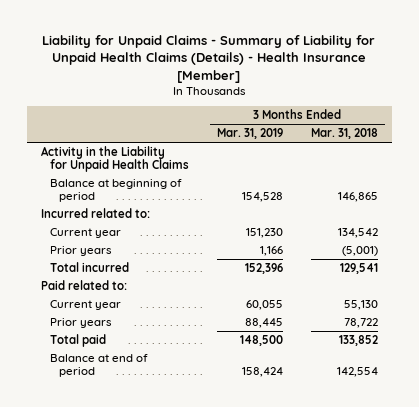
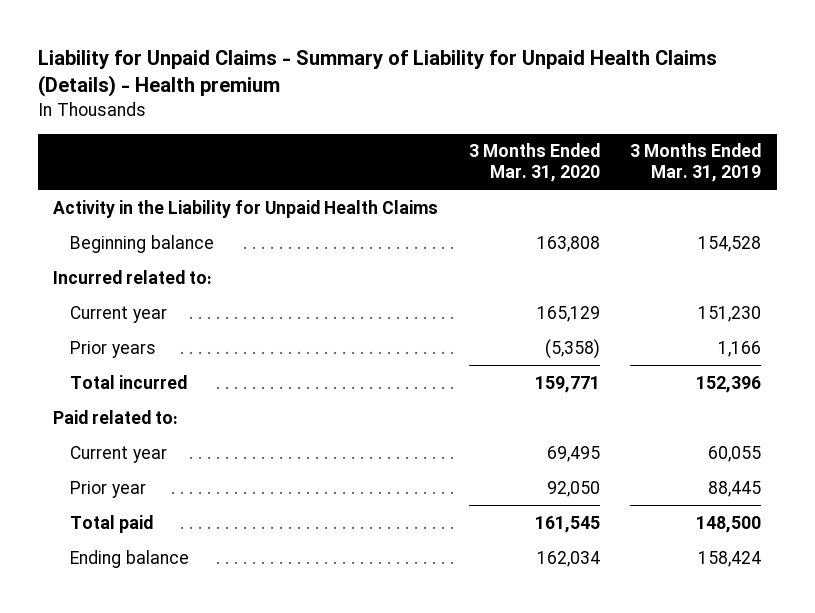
- Liability for Unpaid Claims - Summary of Liability for Unpaid Health Claims (Details) - Health Insurance [Member]
+ Liability for Unpaid Claims - Summary of Liability for Unpaid Health Claims (Details) - Health premium
- | 3 Months Ended Mar. 31, 2019 | 3 Months Ended Mar. 31, 2018
+ | 3 Months Ended Mar. 31, 2020 | 3 Months Ended Mar. 31, 2019
- Balance at beginning of period | 154,528 | 146,865
+ Beginning balance | 163,808 | 154,528
- Prior years | 88,445 | 78,722
+ Prior year | 92,050 | 88,445
- Balance at end of period | 158,424 | 142,554
+ Ending balance | 162,034 | 158,424

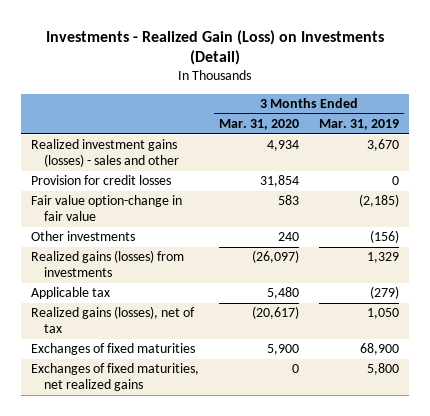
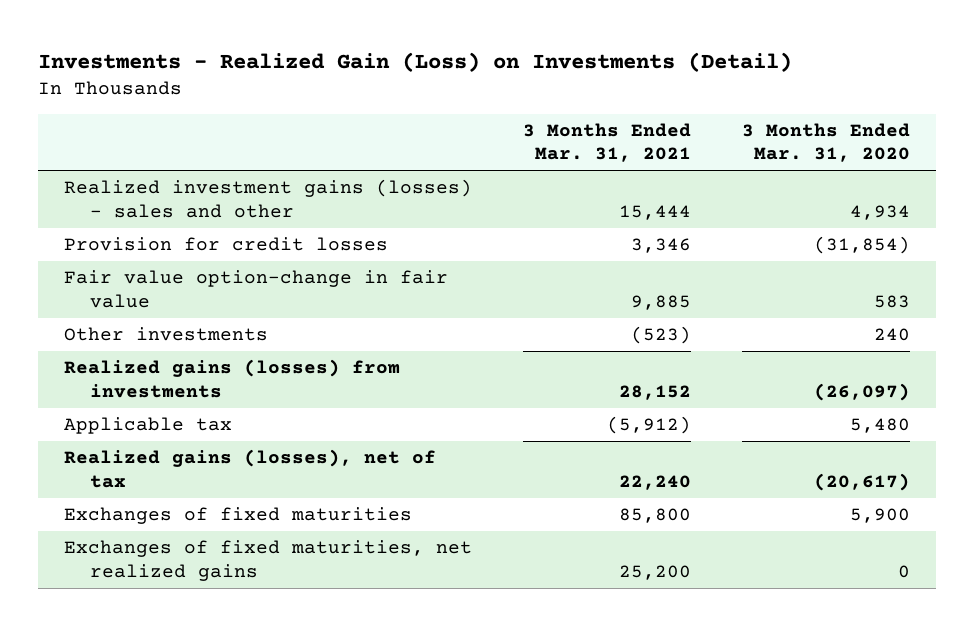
- | 3 Months Ended Mar. 31, 2020 | 3 Months Ended Mar. 31, 2019
+ | 3 Months Ended Mar. 31, 2021 | 3 Months Ended Mar. 31, 2020
- Provision for credit losses | 31,854 | 0
+ Provision for credit losses | 3,346 | (31,854)

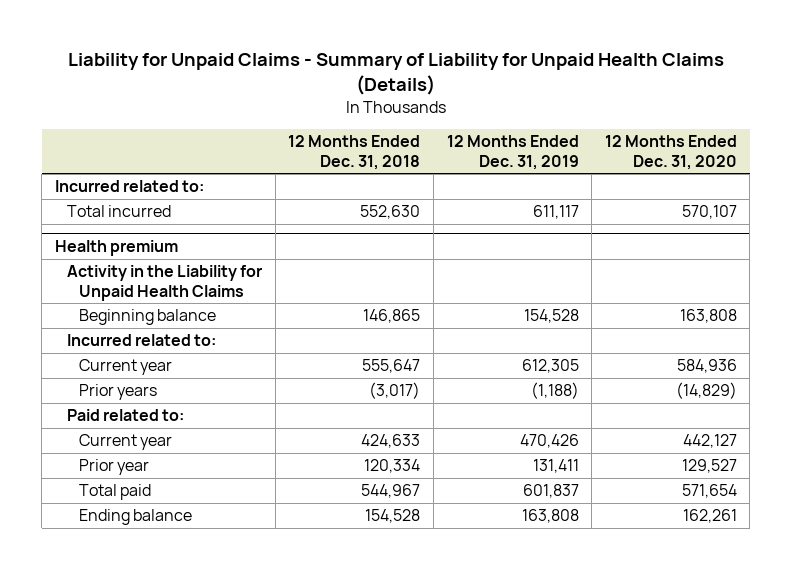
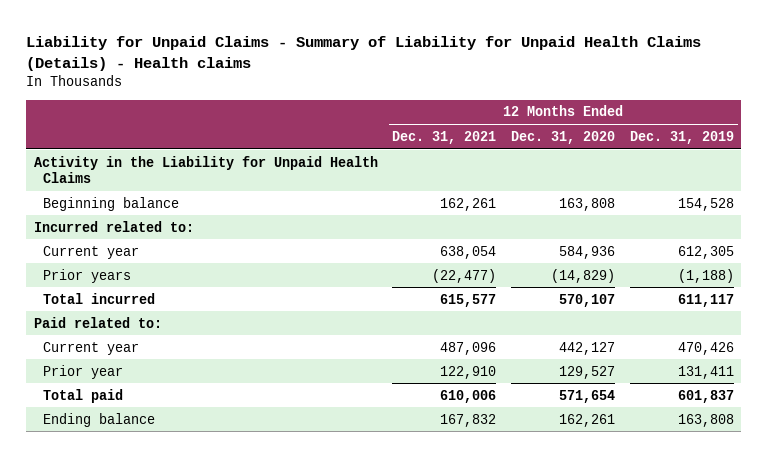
- Liability for Unpaid Claims - Summary of Liability for Unpaid Health Claims (Details)
+ Liability for Unpaid Claims - Summary of Liability for Unpaid Health Claims (Details) - Health claims
- | 12 Months Ended Dec. 31, 2018 | 12 Months Ended Dec. 31, 2019 | 12 Months Ended Dec. 31, 2020
+ | 12 Months Ended Dec. 31, 2021 | 12 Months Ended Dec. 31, 2020 | 12 Months Ended Dec. 31, 2019
- Incurred related to:
- Health premium
moved down: Total incurred | 615,577 | 570,107 | 611,117

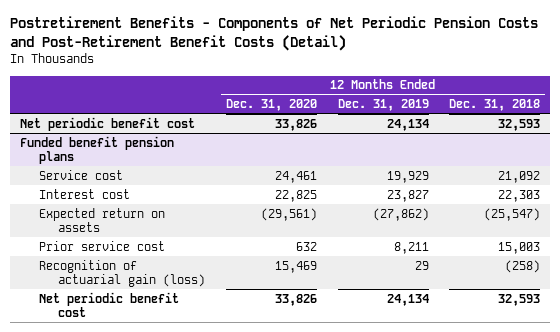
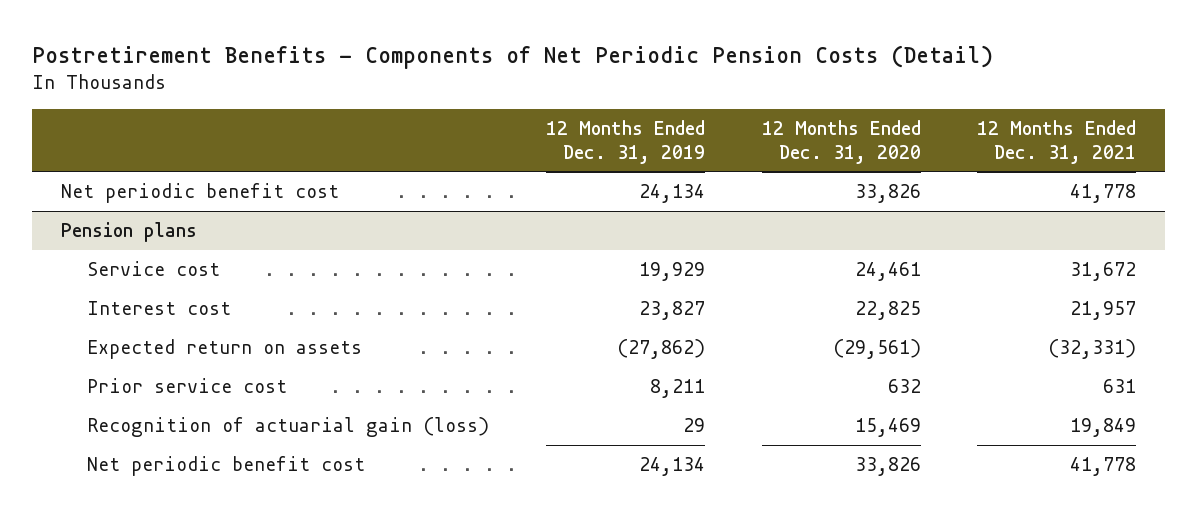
- Postretirement Benefits - Components of Net Periodic Pension Costs and Post-Retirement Benefit Costs (Detail)
+ Postretirement Benefits - Components of Net Periodic Pension Costs (Detail)
- | 12 Months Ended Dec. 31, 2020 | 12 Months Ended Dec. 31, 2019 | 12 Months Ended Dec. 31, 2018
+ | 12 Months Ended Dec. 31, 2019 | 12 Months Ended Dec. 31, 2020 | 12 Months Ended Dec. 31, 2021
- Funded benefit pension plans
+ Pension plans

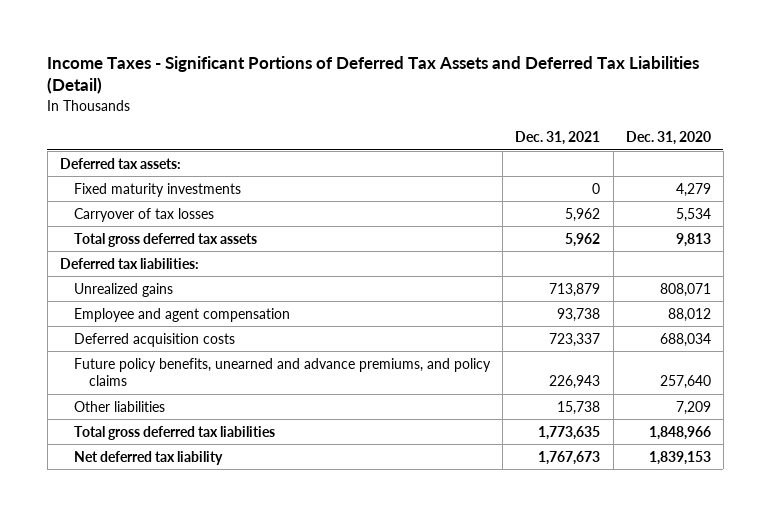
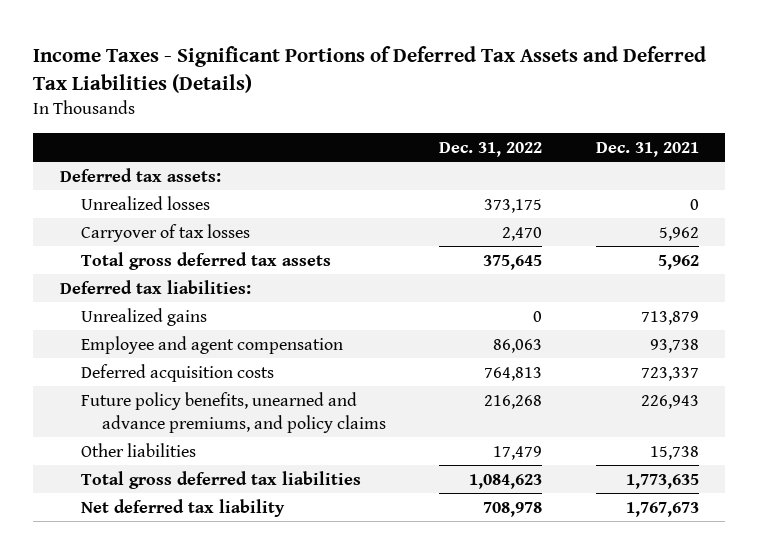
- Income Taxes - Significant Portions of Deferred Tax Assets and Deferred Tax Liabilities (Detail)
+ Income Taxes - Significant Portions of Deferred Tax Assets and Deferred Tax Liabilities (Details)
- | Dec. 31, 2021 | Dec. 31, 2020
+ | Dec. 31, 2022 | Dec. 31, 2021
- Fixed maturity investments | 0 | 4,279
+ Unrealized losses | 373,175 | 0

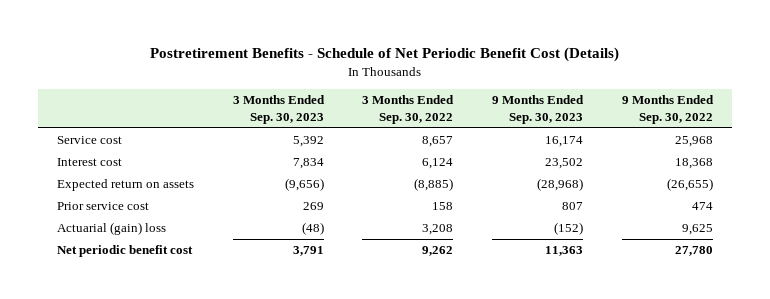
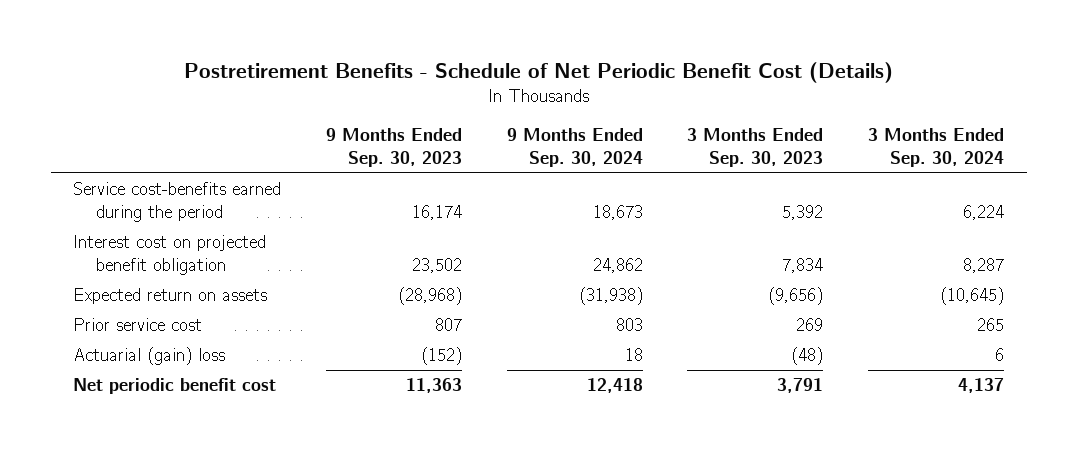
- | 3 Months Ended Sep. 30, 2023 | 3 Months Ended Sep. 30, 2022 | 9 Months Ended Sep. 30, 2023 | 9 Months Ended Sep. 30, 2022
+ | 9 Months Ended Sep. 30, 2023 | 9 Months Ended Sep. 30, 2024 | 3 Months Ended Sep. 30, 2023 | 3 Months Ended Sep. 30, 2024
- Service cost | 5,392 | 8,657 | 16,174 | 25,968
- Interest cost | 7,834 | 6,124 | 23,502 | 18,368
+ Service cost-benefits earned during the period | 16,174 | 18,673 | 5,392 | 6,224
+ Interest cost on projected benefit obligation | 23,502 | 24,862 | 7,834 | 8,287

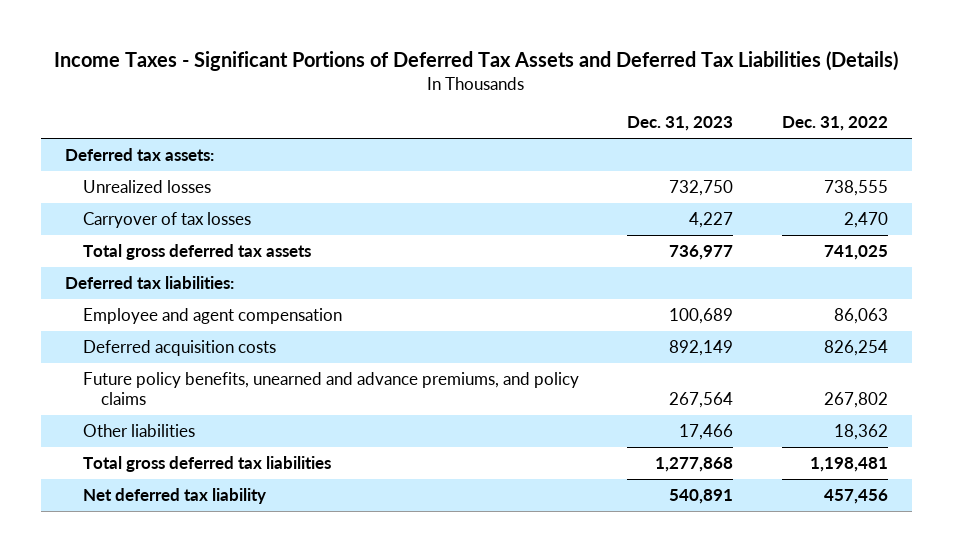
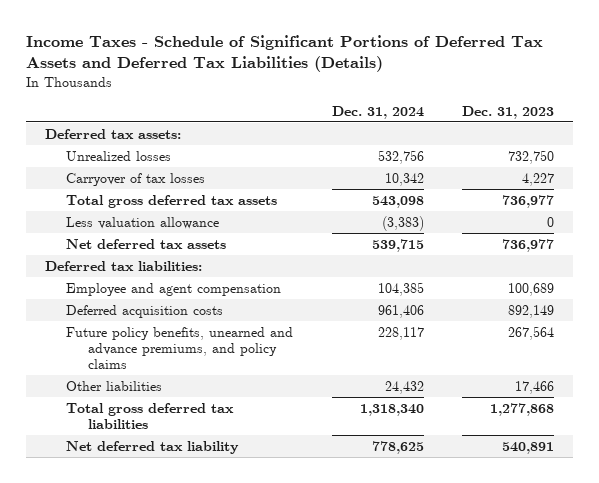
- Income Taxes - Significant Portions of Deferred Tax Assets and Deferred Tax Liabilities (Details)
+ Income Taxes - Schedule of Significant Portions of Deferred Tax Assets and Deferred Tax Liabilities (Details)
- | Dec. 31, 2023 | Dec. 31, 2022
+ | Dec. 31, 2024 | Dec. 31, 2023
+ Less valuation allowance | (3,383) | 0
+ Net deferred tax assets | 539,715 | 736,977

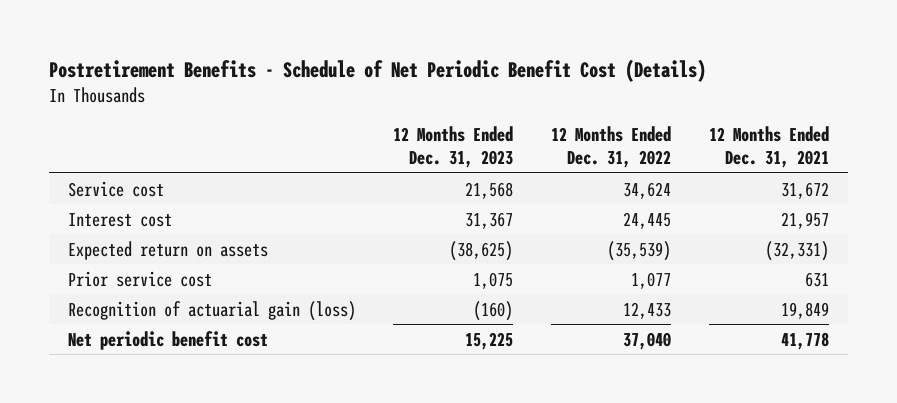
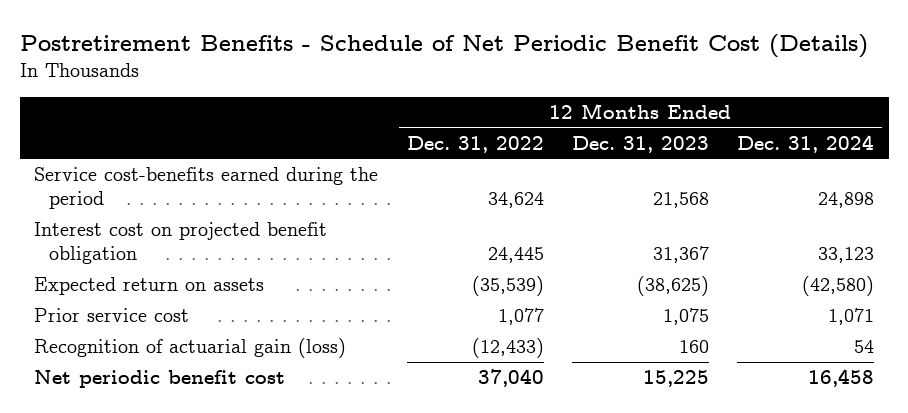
- | 12 Months Ended Dec. 31, 2023 | 12 Months Ended Dec. 31, 2022 | 12 Months Ended Dec. 31, 2021
+ | 12 Months Ended Dec. 31, 2022 | 12 Months Ended Dec. 31, 2023 | 12 Months Ended Dec. 31, 2024
- Service cost | 21,568 | 34,624 | 31,672
- Interest cost | 31,367 | 24,445 | 21,957
+ Service cost-benefits earned during the period | 34,624 | 21,568 | 24,898
+ Interest cost on projected benefit obligation | 24,445 | 31,367 | 33,123
- Recognition of actuarial gain (loss) | (160) | 12,433 | 19,849
+ Recognition of actuarial gain (loss) | (12,433) | 160 | 54

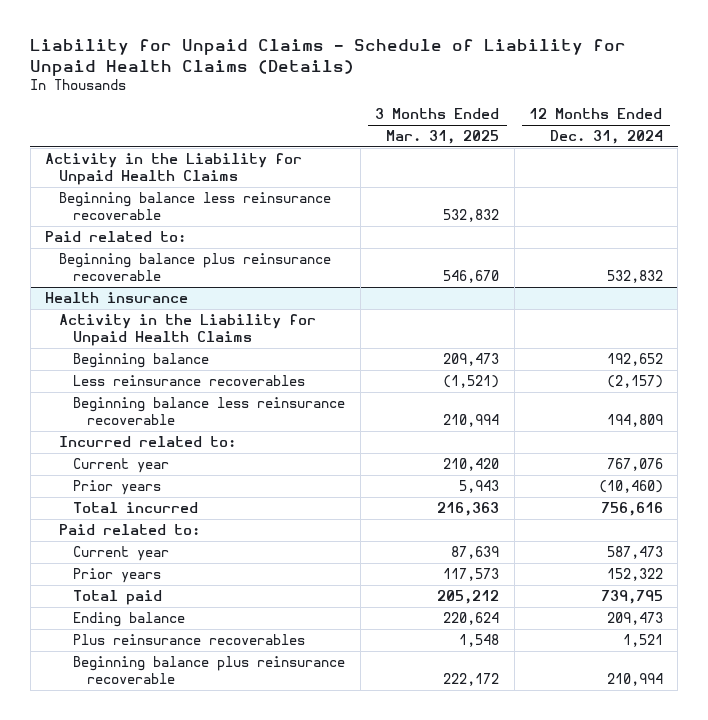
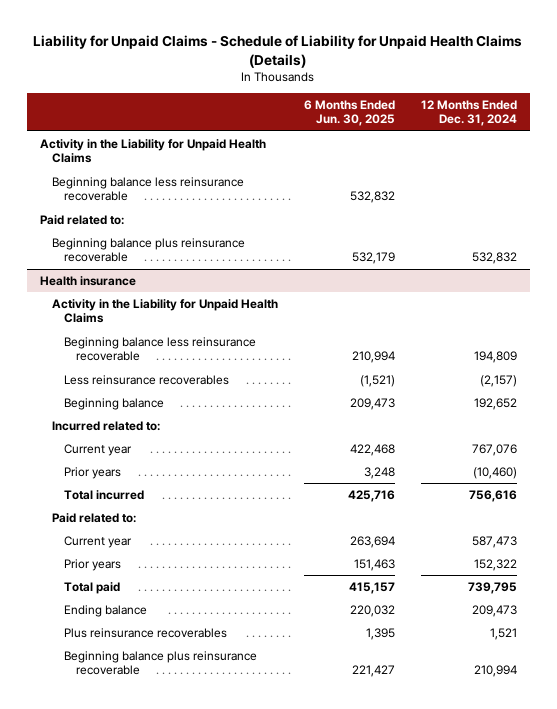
- | 3 Months Ended Mar. 31, 2025 | 12 Months Ended Dec. 31, 2024
+ | 6 Months Ended Jun. 30, 2025 | 12 Months Ended Dec. 31, 2024
@ Health insurance
moved down: Less reinsurance recoverables | (1,521) | (2,157)
moved down: Beginning balance | 209,473 | 192,652

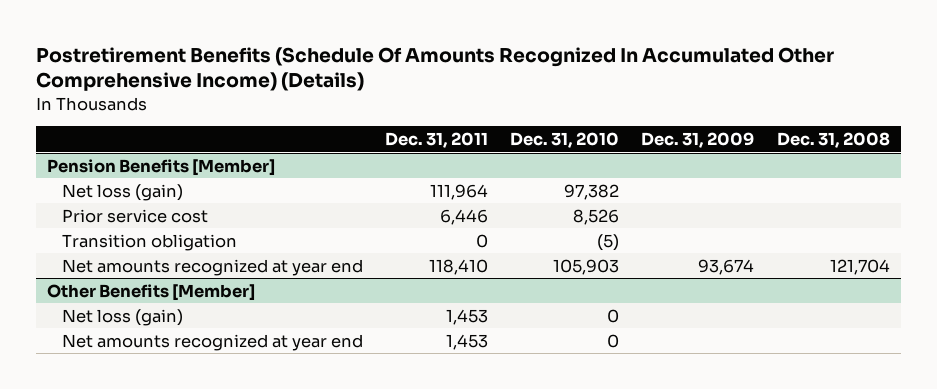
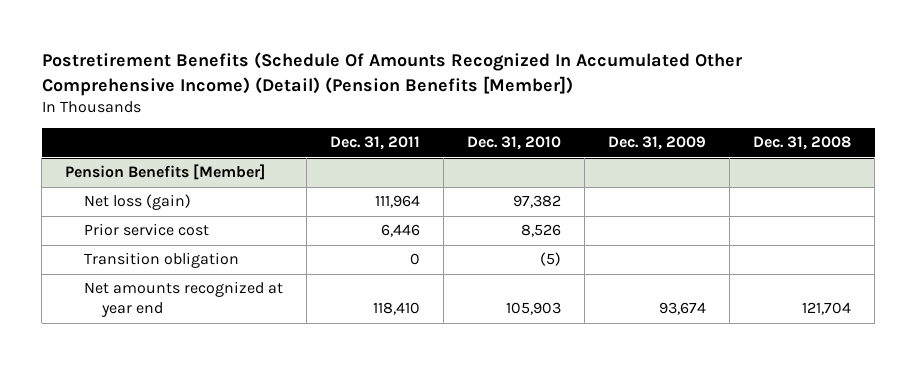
- Postretirement Benefits (Schedule Of Amounts Recognized In Accumulated Other Comprehensive Income) (Details)
+ Postretirement Benefits (Schedule Of Amounts Recognized In Accumulated Other Comprehensive Income) (Detail) (Pension Benefits [Member])
- Other Benefits [Member]
- Net loss (gain) | 1,453 | 0 | |
- Net amounts recognized at year end | 1,453 | 0 | |

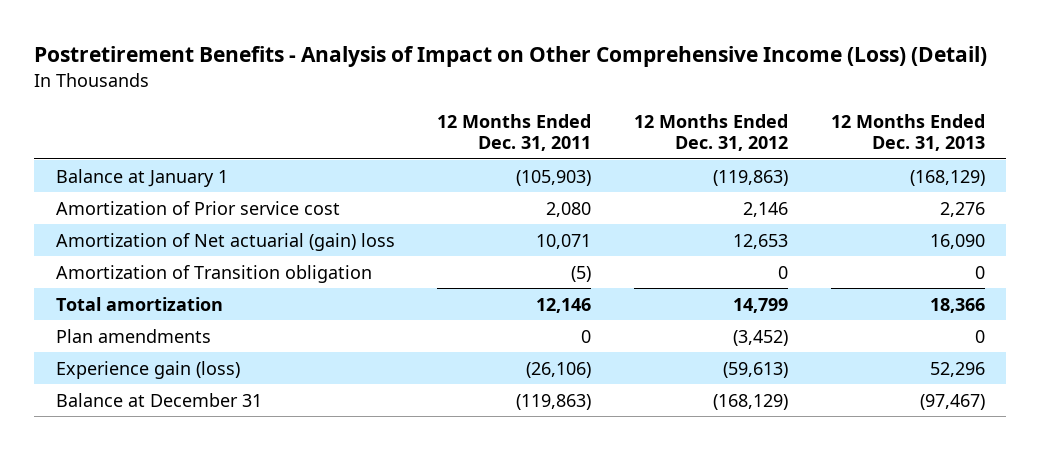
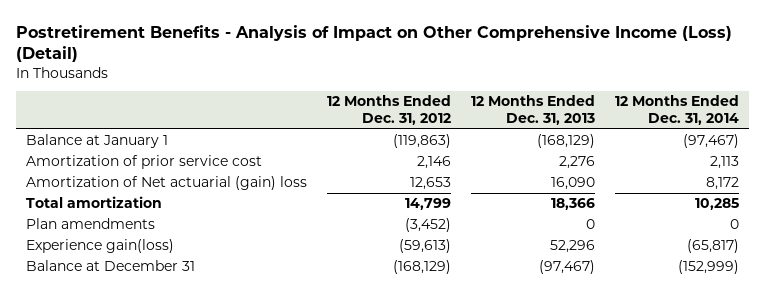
- | 12 Months Ended Dec. 31, 2011 | 12 Months Ended Dec. 31, 2012 | 12 Months Ended Dec. 31, 2013
+ | 12 Months Ended Dec. 31, 2012 | 12 Months Ended Dec. 31, 2013 | 12 Months Ended Dec. 31, 2014
- Amortization of Prior service cost | 2,080 | 2,146 | 2,276
+ Amortization of prior service cost | 2,146 | 2,276 | 2,113
- Amortization of Transition obligation | (5) | 0 | 0
- Experience gain (loss) | (26,106) | (59,613) | 52,296
+ Experience gain(loss) | (59,613) | 52,296 | (65,817)

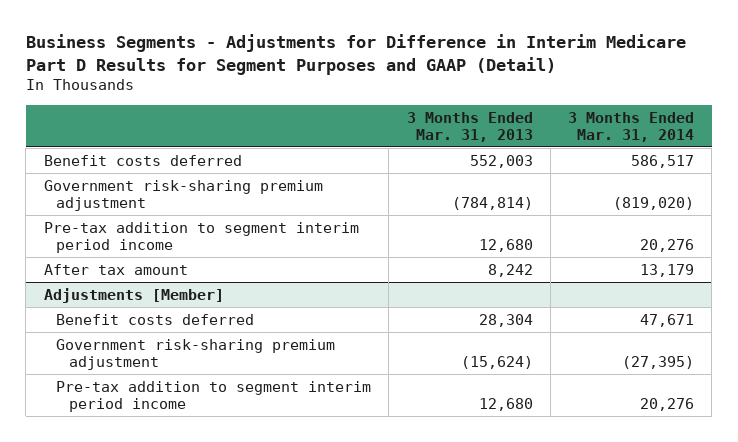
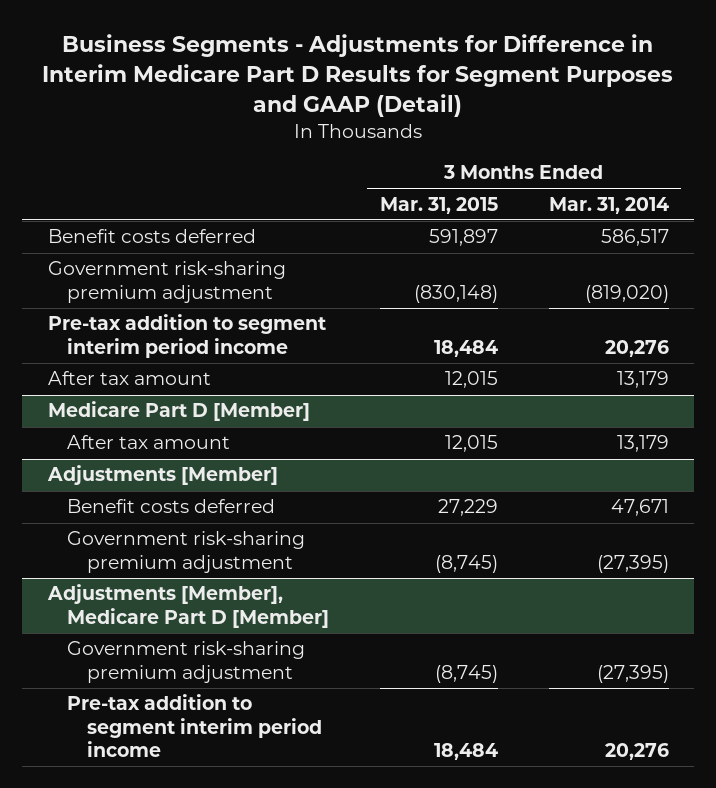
- | 3 Months Ended Mar. 31, 2013 | 3 Months Ended Mar. 31, 2014
+ | 3 Months Ended Mar. 31, 2015 | 3 Months Ended Mar. 31, 2014
+ Medicare Part D [Member]
+ After tax amount | 12,015 | 13,179
+ Adjustments [Member], Medicare Part D [Member]
+ Government risk-sharing premium adjustment | (8,745) | (27,395)

